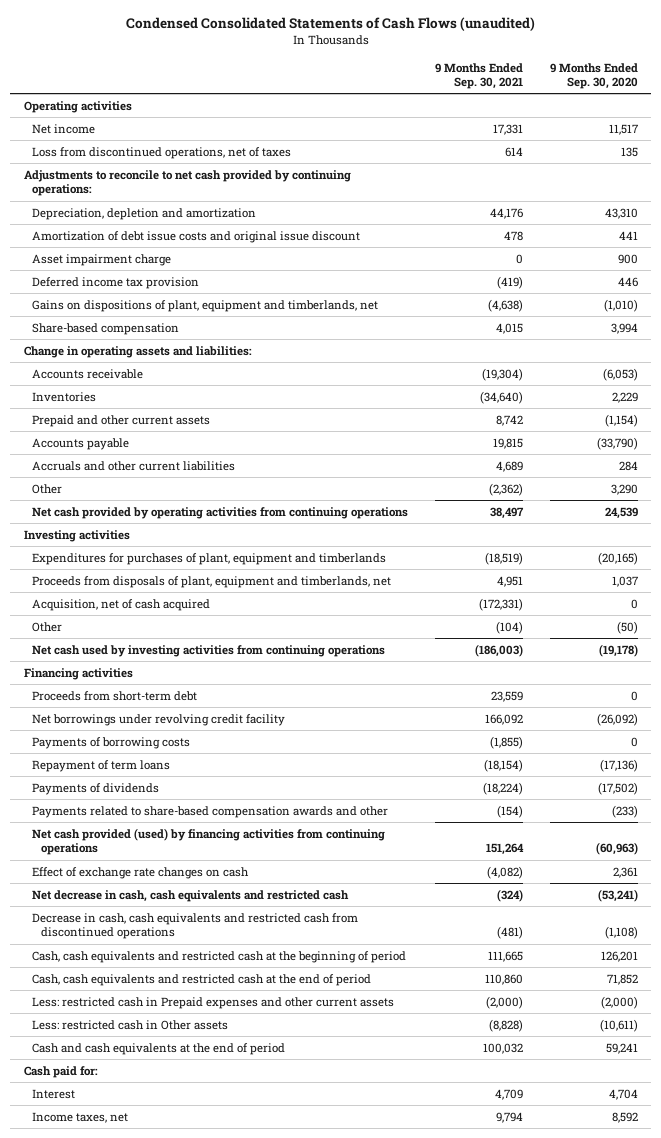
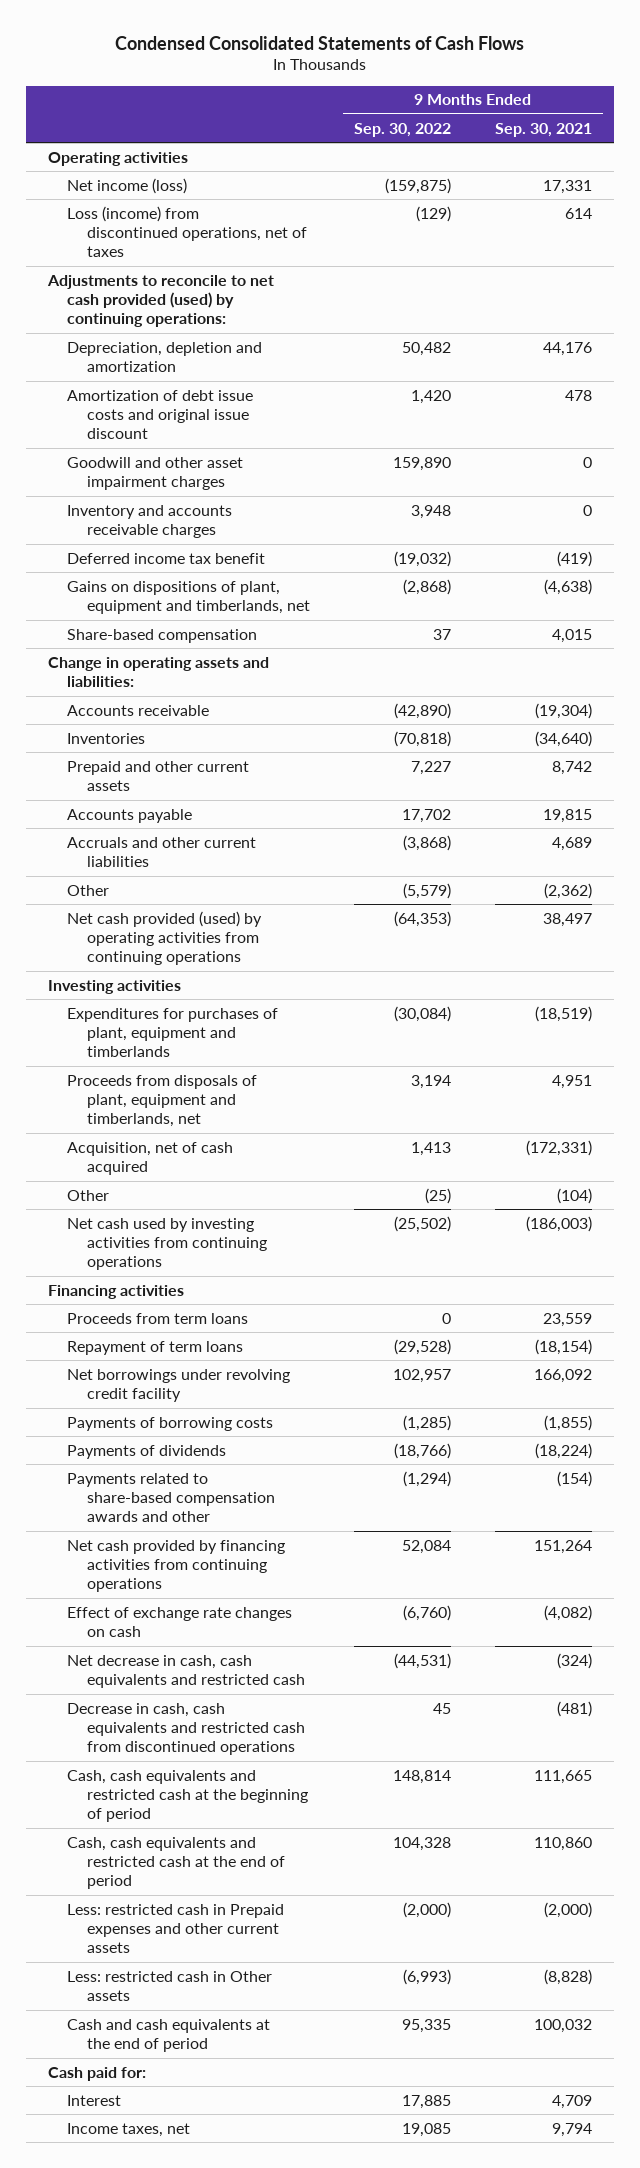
- Condensed Consolidated Statements of Cash Flows (unaudited)
+ Condensed Consolidated Statements of Cash Flows
- | 9 Months Ended Sep. 30, 2021 | 9 Months Ended Sep. 30, 2020
+ | 9 Months Ended Sep. 30, 2022 | 9 Months Ended Sep. 30, 2021
- Net income | 17,331 | 11,517
- Loss from discontinued operations, net of taxes | 614 | 135
- Adjustments to reconcile to net cash provided by continuing operations:
+ Net income (loss) | (159,875) | 17,331
+ Loss (income) from discontinued operations, net of taxes | (129) | 614
+ Adjustments to reconcile to net cash provided (used) by continuing operations:
- Asset impairment charge | 0 | 900
- Deferred income tax provision | (419) | 446
+ Goodwill and other asset impairment charges | 159,890 | 0
+ Inventory and accounts receivable charges | 3,948 | 0
+ Deferred income tax benefit | (19,032) | (419)
- Net cash provided by operating activities from continuing operations | 38,497 | 24,539
+ Net cash provided (used) by operating activities from continuing operations | (64,353) | 38,497
- Proceeds from short-term debt | 23,559 | 0
+ Proceeds from term loans | 0 | 23,559
moved up: Repayment of term loans | (29,528) | (18,154)
- Net cash provided (used) by financing activities from continuing operations | 151,264 | (60,963)
+ Net cash provided by financing activities from continuing operations | 52,084 | 151,264

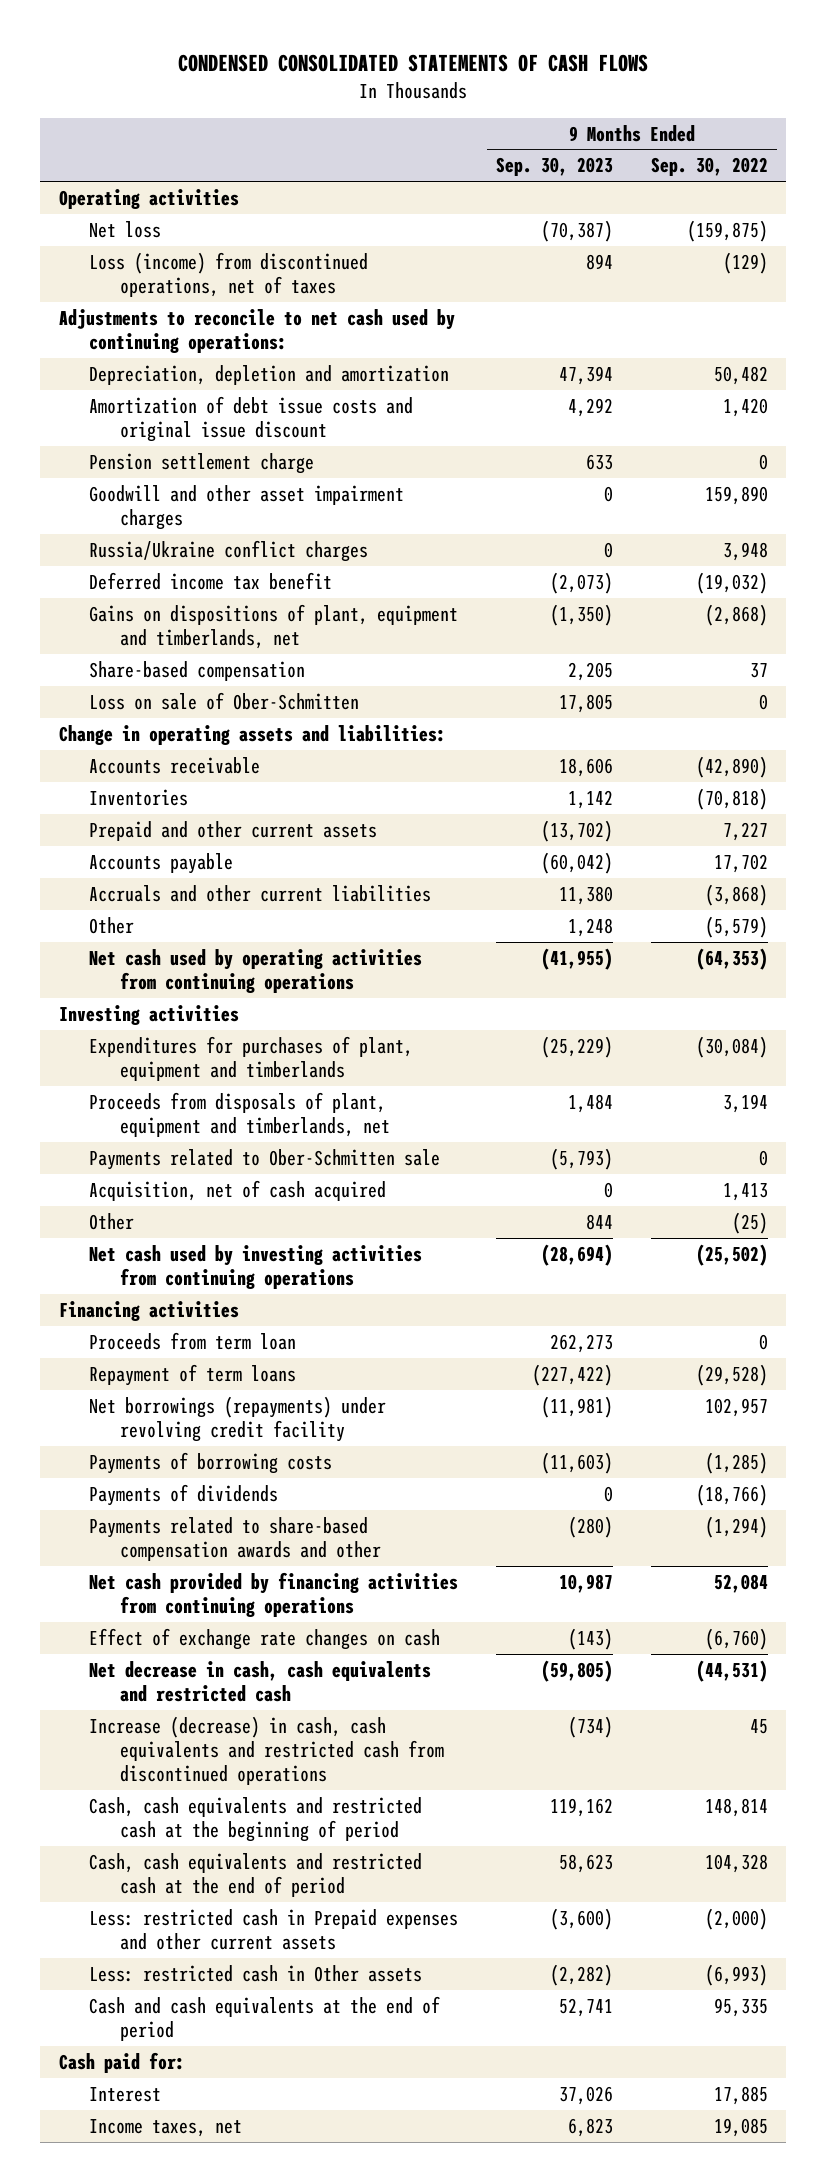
- Condensed Consolidated Statements of Cash Flows
+ CONDENSED CONSOLIDATED STATEMENTS OF CASH FLOWS
- | 9 Months Ended Sep. 30, 2022 | 9 Months Ended Sep. 30, 2021
+ | 9 Months Ended Sep. 30, 2023 | 9 Months Ended Sep. 30, 2022
- Net income (loss) | (159,875) | 17,331
+ Net loss | (70,387) | (159,875)
- Adjustments to reconcile to net cash provided (used) by continuing operations:
+ Adjustments to reconcile to net cash used by continuing operations:
+ Pension settlement charge | 633 | 0
- Inventory and accounts receivable charges | 3,948 | 0
+ Russia/Ukraine conflict charges | 0 | 3,948
+ Loss on sale of Ober-Schmitten | 17,805 | 0
- Net cash provided (used) by operating activities from continuing operations | (64,353) | 38,497
+ Net cash used by operating activities from continuing operations | (41,955) | (64,353)
+ Payments related to Ober-Schmitten sale | (5,793) | 0
- Proceeds from term loans | 0 | 23,559
+ Proceeds from term loan | 262,273 | 0
- Net borrowings under revolving credit facility | 102,957 | 166,092
+ Net borrowings (repayments) under revolving credit facility | (11,981) | 102,957
- Decrease in cash, cash equivalents and restricted cash from discontinued operations | 45 | (481)
+ Increase (decrease) in cash, cash equivalents and restricted cash from discontinued operations | (734) | 45

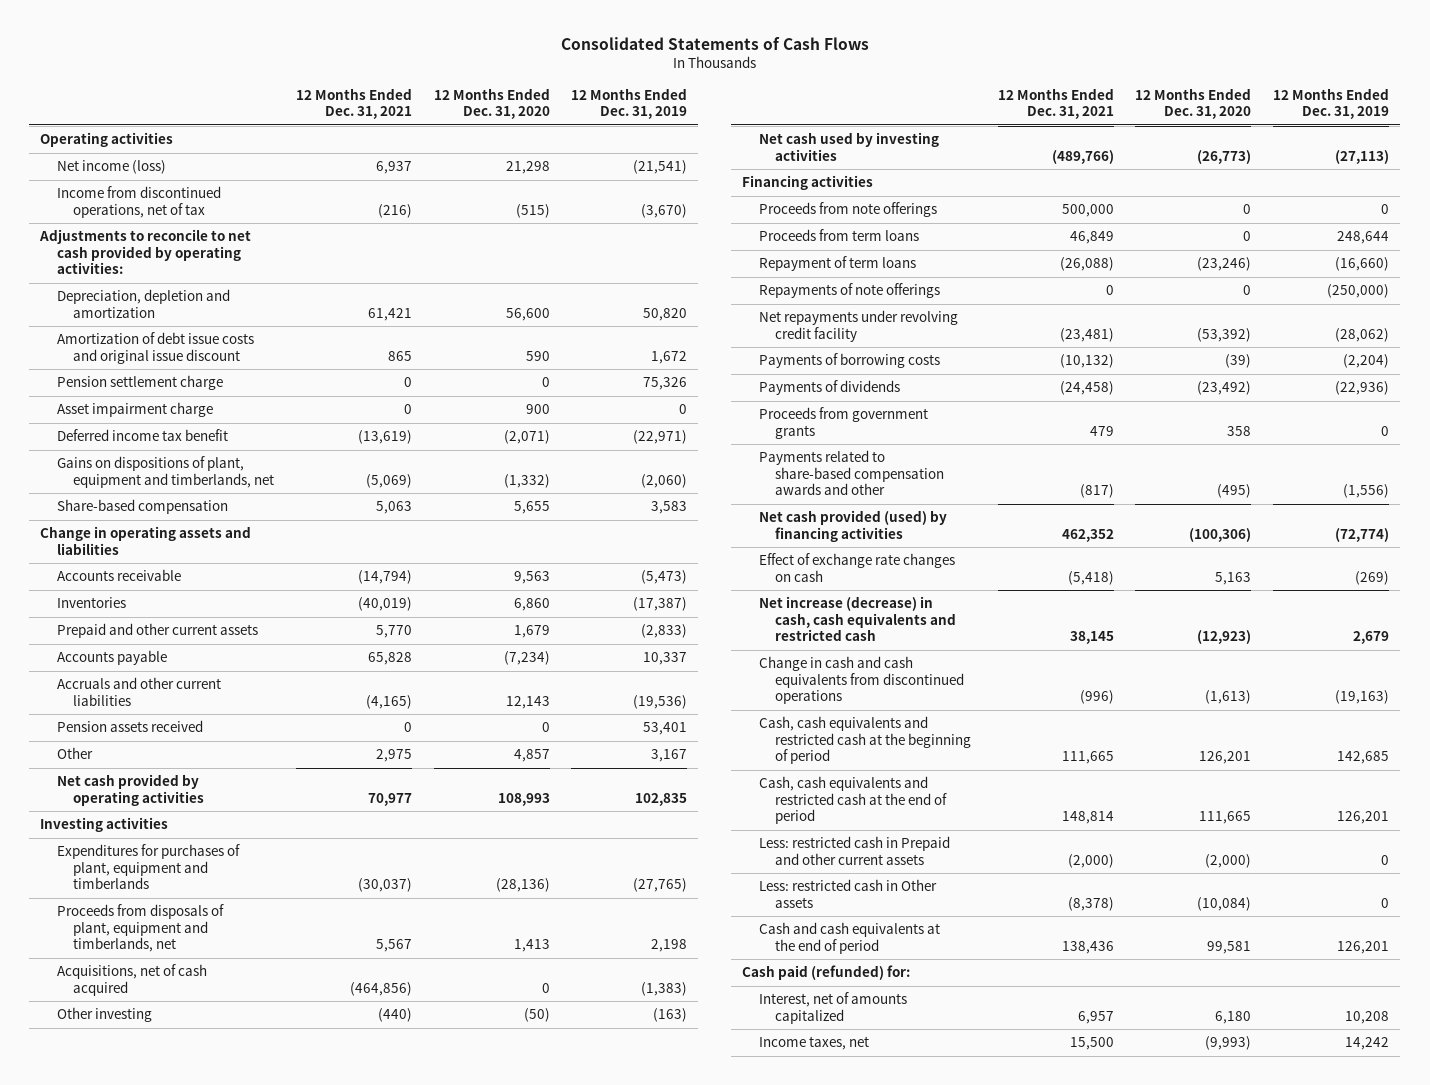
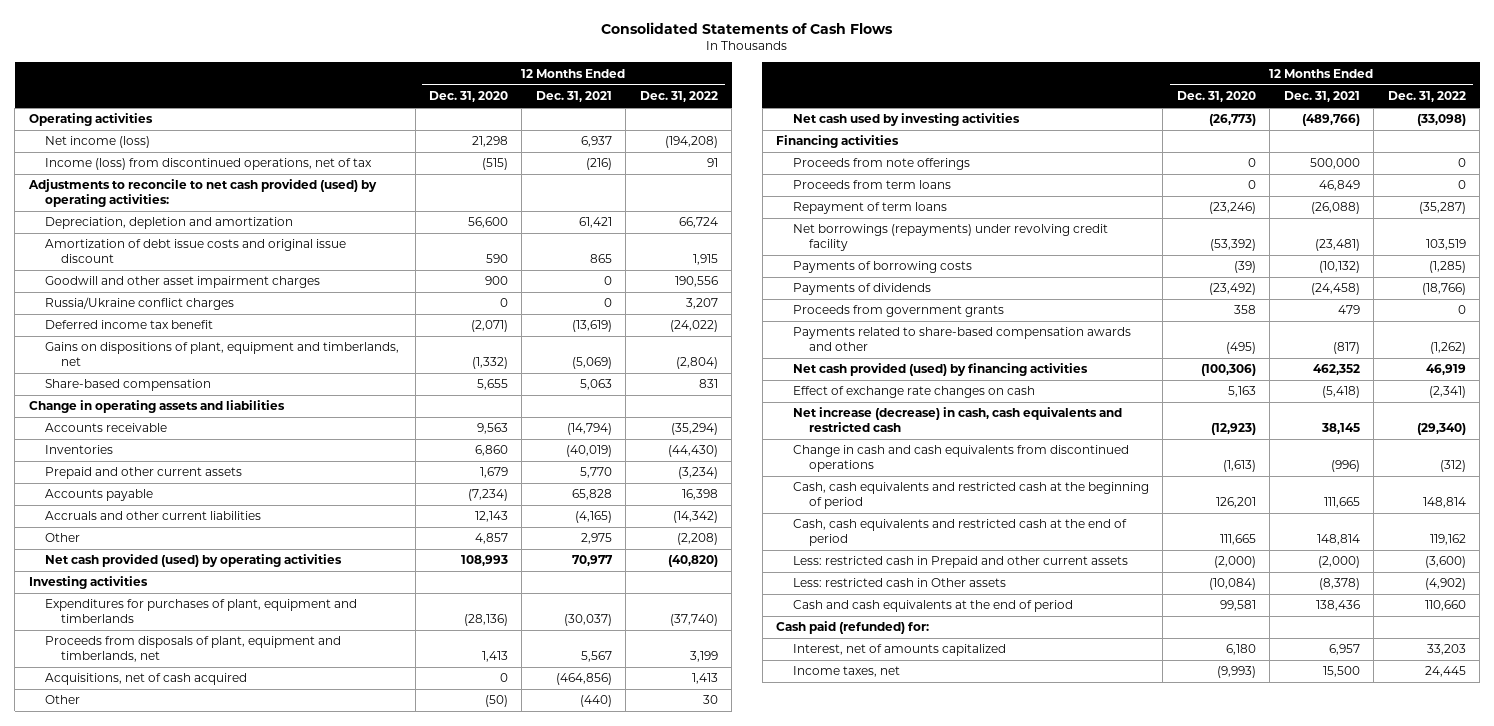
- | 12 Months Ended Dec. 31, 2021 | 12 Months Ended Dec. 31, 2020 | 12 Months Ended Dec. 31, 2019
+ | 12 Months Ended Dec. 31, 2020 | 12 Months Ended Dec. 31, 2021 | 12 Months Ended Dec. 31, 2022
- Income from discontinued operations, net of tax | (216) | (515) | (3,670)
- Adjustments to reconcile to net cash provided by operating activities:
+ Income (loss) from discontinued operations, net of tax | (515) | (216) | 91
+ Adjustments to reconcile to net cash provided (used) by operating activities:
- Pension settlement charge | 0 | 0 | 75,326
- Asset impairment charge | 0 | 900 | 0
+ Goodwill and other asset impairment charges | 900 | 0 | 190,556
+ Russia/Ukraine conflict charges | 0 | 0 | 3,207
- Pension assets received | 0 | 0 | 53,401
- Net cash provided by operating activities | 70,977 | 108,993 | 102,835
+ Net cash provided (used) by operating activities | 108,993 | 70,977 | (40,820)
- Other investing | (440) | (50) | (163)
+ Other | (50) | (440) | 30
- Repayments of note offerings | 0 | 0 | (250,000)
- Net repayments under revolving credit facility | (23,481) | (53,392) | (28,062)
+ Net borrowings (repayments) under revolving credit facility | (53,392) | (23,481) | 103,519

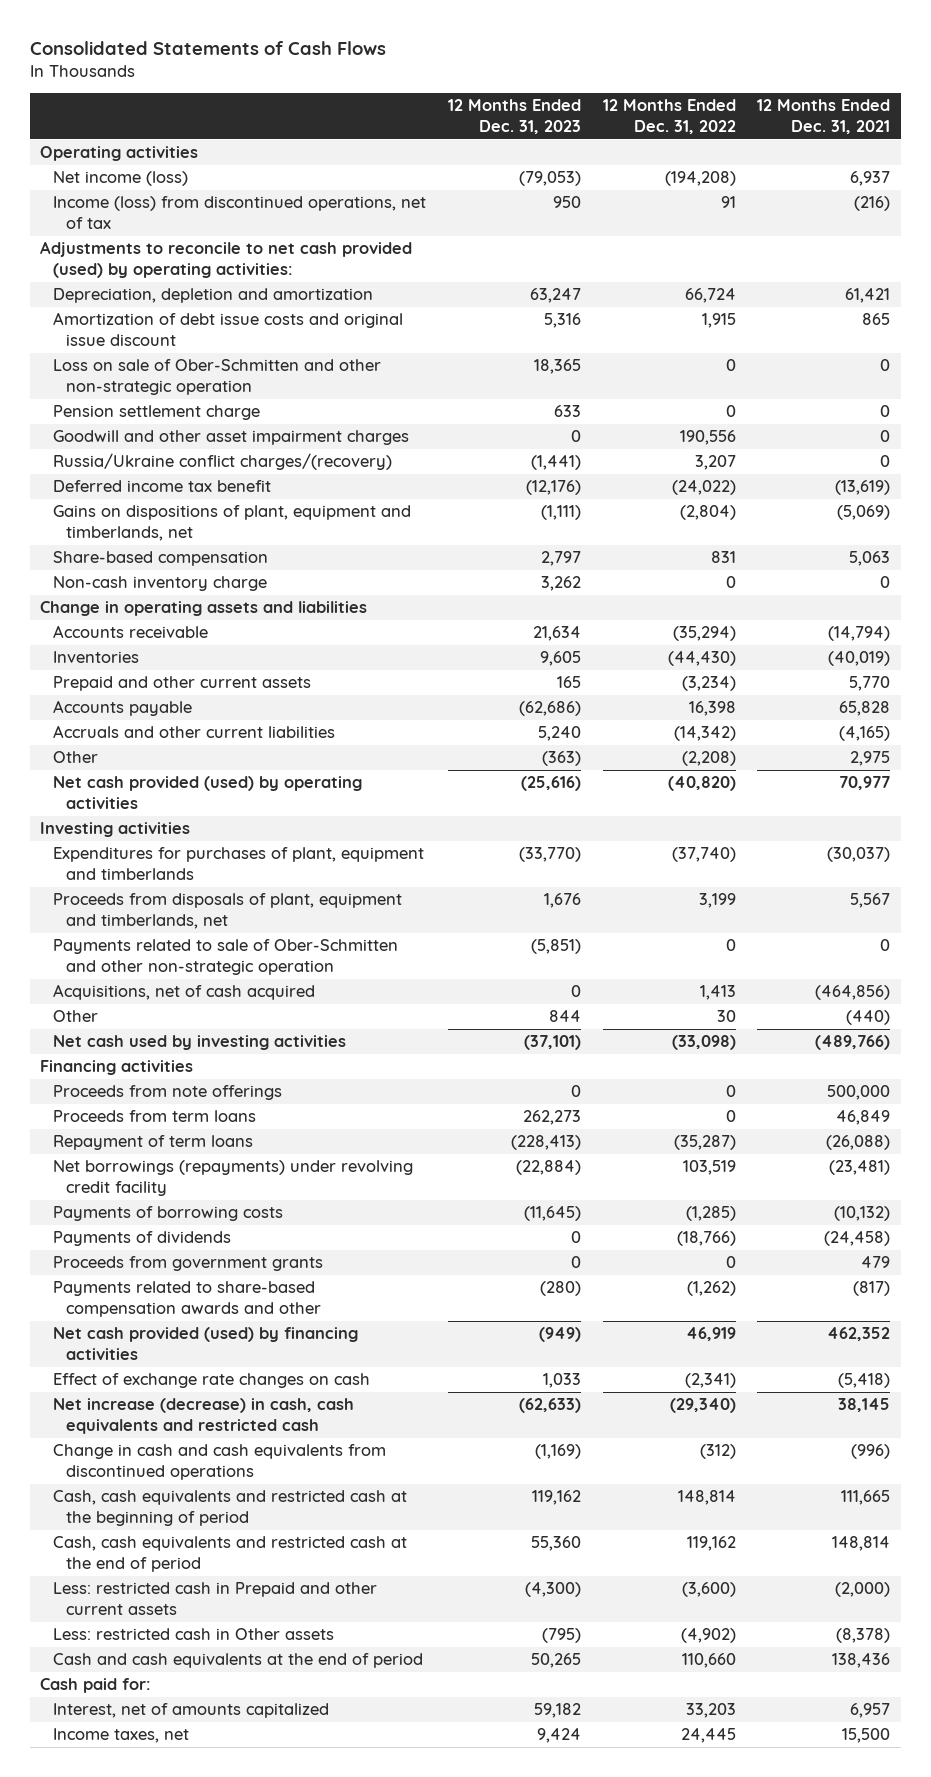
- | 12 Months Ended Dec. 31, 2020 | 12 Months Ended Dec. 31, 2021 | 12 Months Ended Dec. 31, 2022
+ | 12 Months Ended Dec. 31, 2023 | 12 Months Ended Dec. 31, 2022 | 12 Months Ended Dec. 31, 2021
+ Loss on sale of Ober-Schmitten and other non-strategic operation | 18,365 | 0 | 0
+ Pension settlement charge | 633 | 0 | 0
- Russia/Ukraine conflict charges | 0 | 0 | 3,207
+ Russia/Ukraine conflict charges/(recovery) | (1,441) | 3,207 | 0
+ Non-cash inventory charge | 3,262 | 0 | 0
+ Payments related to sale of Ober-Schmitten and other non-strategic operation | (5,851) | 0 | 0
- Cash paid (refunded) for:
+ Cash paid for:

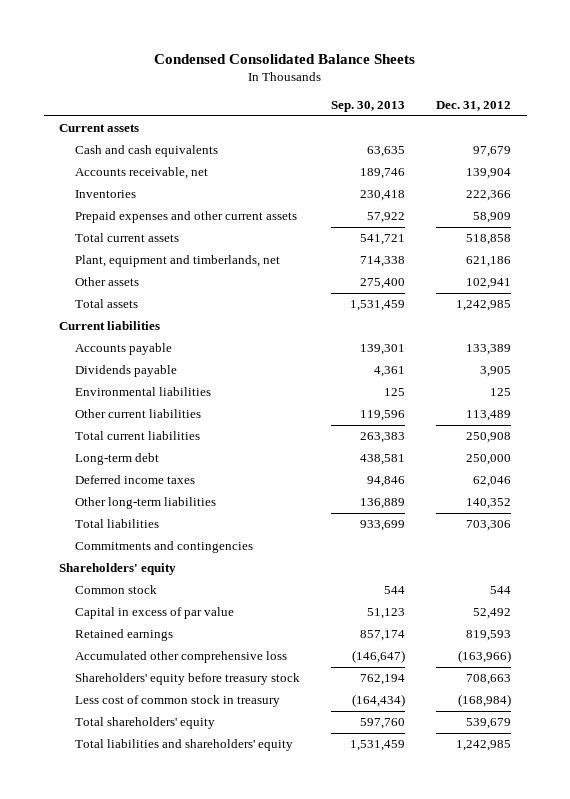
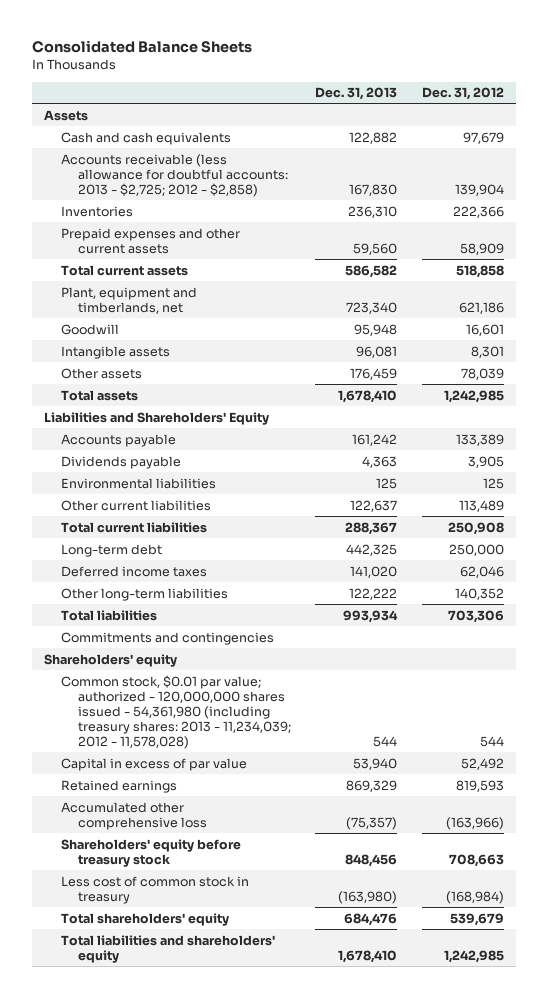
- Condensed Consolidated Balance Sheets
+ Consolidated Balance Sheets
- | Sep. 30, 2013 | Dec. 31, 2012
+ | Dec. 31, 2013 | Dec. 31, 2012
- Current assets
+ Assets
- Accounts receivable, net | 189,746 | 139,904
+ Accounts receivable (less allowance for doubtful accounts: 2013 - $2,725; 2012 - $2,858) | 167,830 | 139,904
- Other assets | 275,400 | 102,941
+ Goodwill | 95,948 | 16,601
+ Intangible assets | 96,081 | 8,301
+ Other assets | 176,459 | 78,039
- Current liabilities
+ Liabilities and Shareholders' Equity
- Common stock | 544 | 544
+ Common stock, $0.01 par value; authorized - 120,000,000 shares issued - 54,361,980 (including treasury shares: 2013 - 11,234,039; 2012 - 11,578,028) | 544 | 544

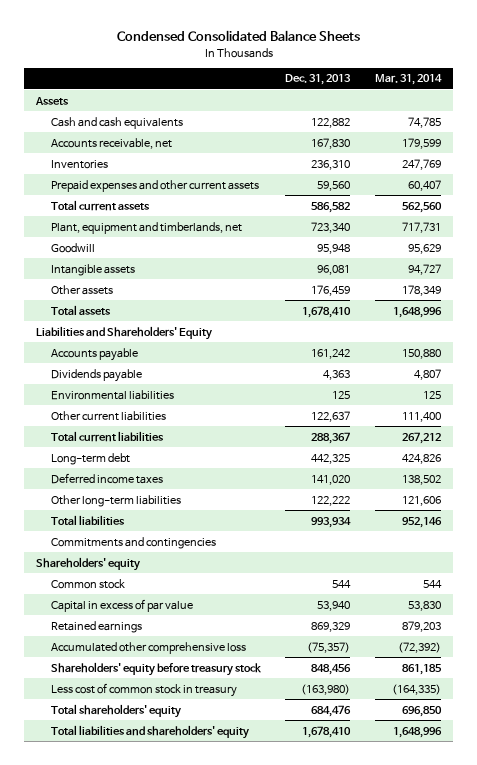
- Consolidated Balance Sheets
+ Condensed Consolidated Balance Sheets
- | Dec. 31, 2013 | Dec. 31, 2012
+ | Dec. 31, 2013 | Mar. 31, 2014
- Accounts receivable (less allowance for doubtful accounts: 2013 - $2,725; 2012 - $2,858) | 167,830 | 139,904
+ Accounts receivable, net | 167,830 | 179,599
- Common stock, $0.01 par value; authorized - 120,000,000 shares issued - 54,361,980 (including treasury shares: 2013 - 11,234,039; 2012 - 11,578,028) | 544 | 544
+ Common stock | 544 | 544

